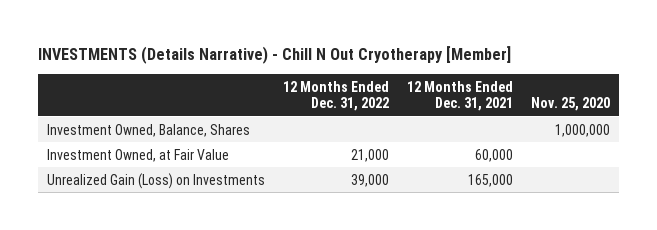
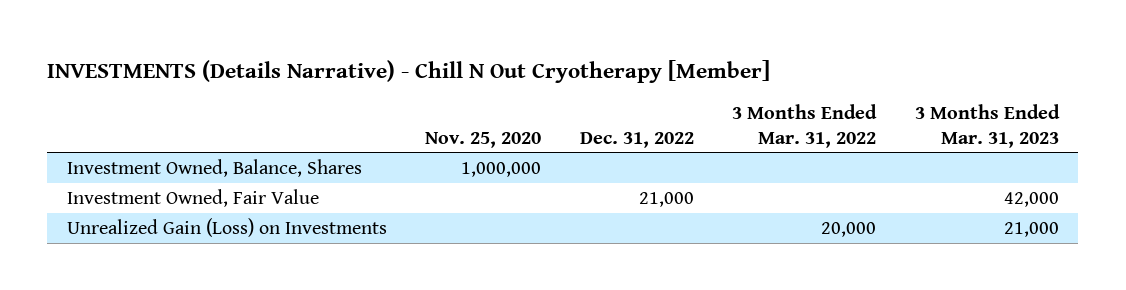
- | 12 Months Ended Dec. 31, 2022 | 12 Months Ended Dec. 31, 2021 | Nov. 25, 2020
+ | Nov. 25, 2020 | Dec. 31, 2022 | 3 Months Ended Mar. 31, 2022 | 3 Months Ended Mar. 31, 2023
- Investment Owned, at Fair Value | 21,000 | 60,000 |
+ Investment Owned, Fair Value | | 21,000 | | 42,000

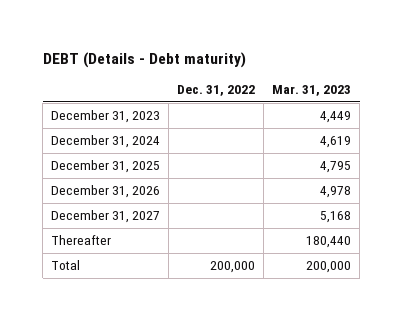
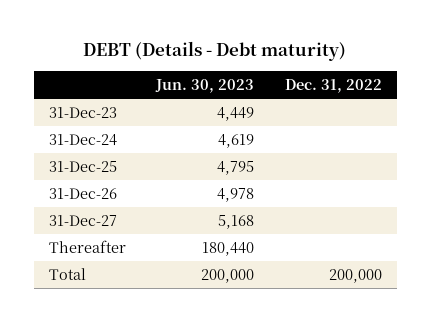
- | Dec. 31, 2022 | Mar. 31, 2023
+ | Jun. 30, 2023 | Dec. 31, 2022
- December 31, 2023 | | 4,449
- December 31, 2024 | | 4,619
- December 31, 2025 | | 4,795
- December 31, 2026 | | 4,978
- December 31, 2027 | | 5,168
+ 31-Dec-23 | 4,449 |
+ 31-Dec-24 | 4,619 |
+ 31-Dec-25 | 4,795 |
+ 31-Dec-26 | 4,978 |
+ 31-Dec-27 | 5,168 |

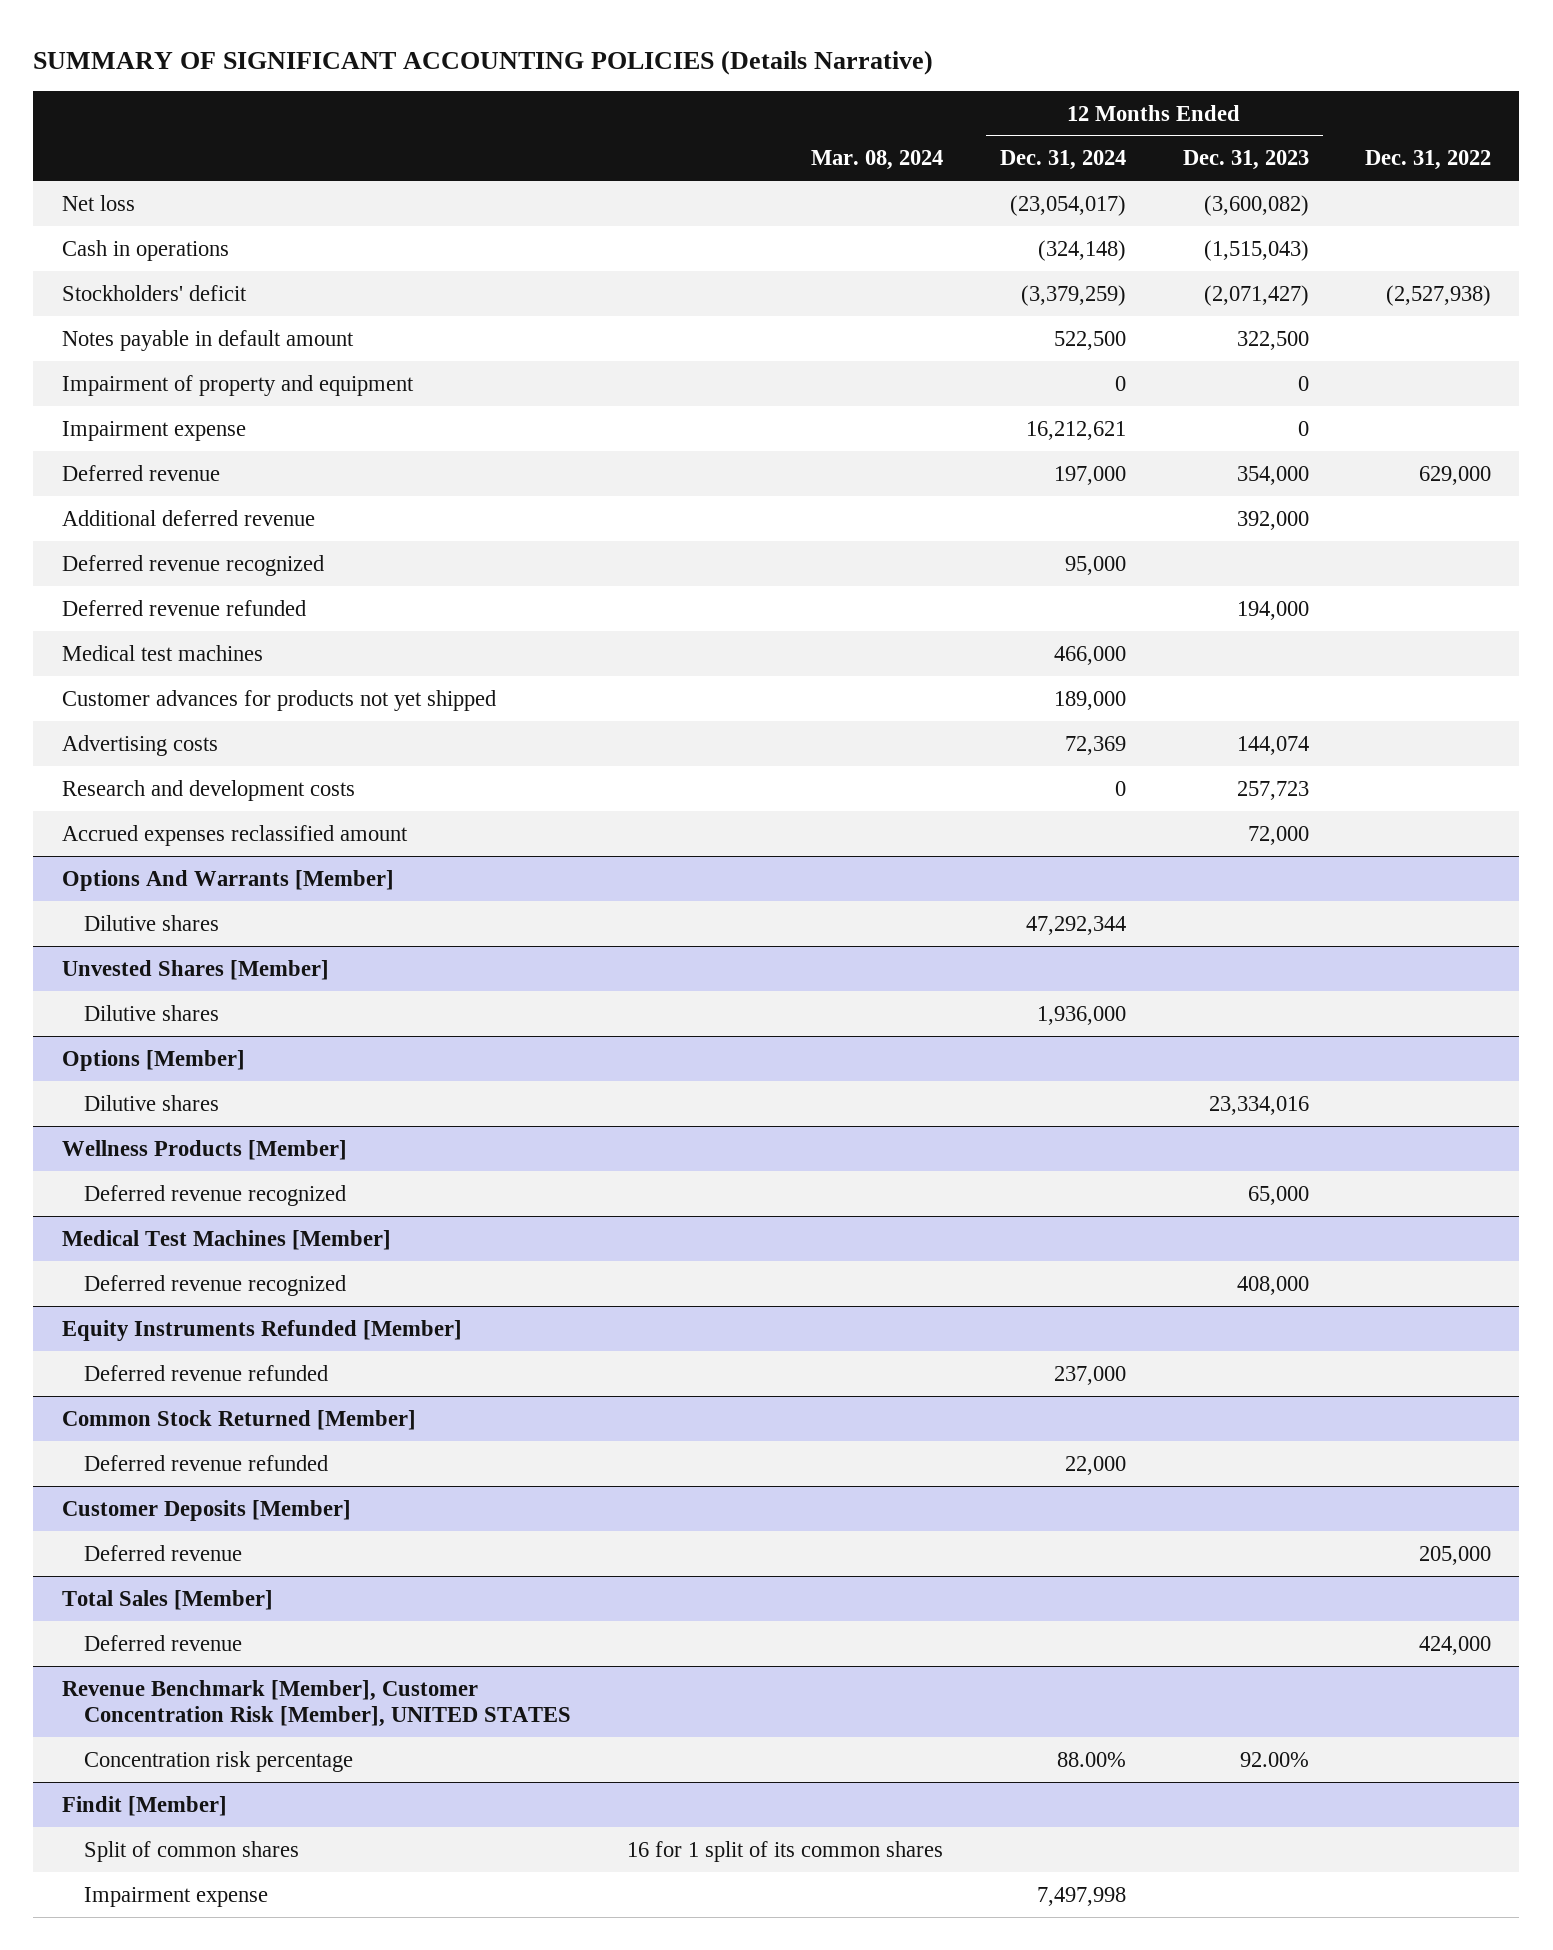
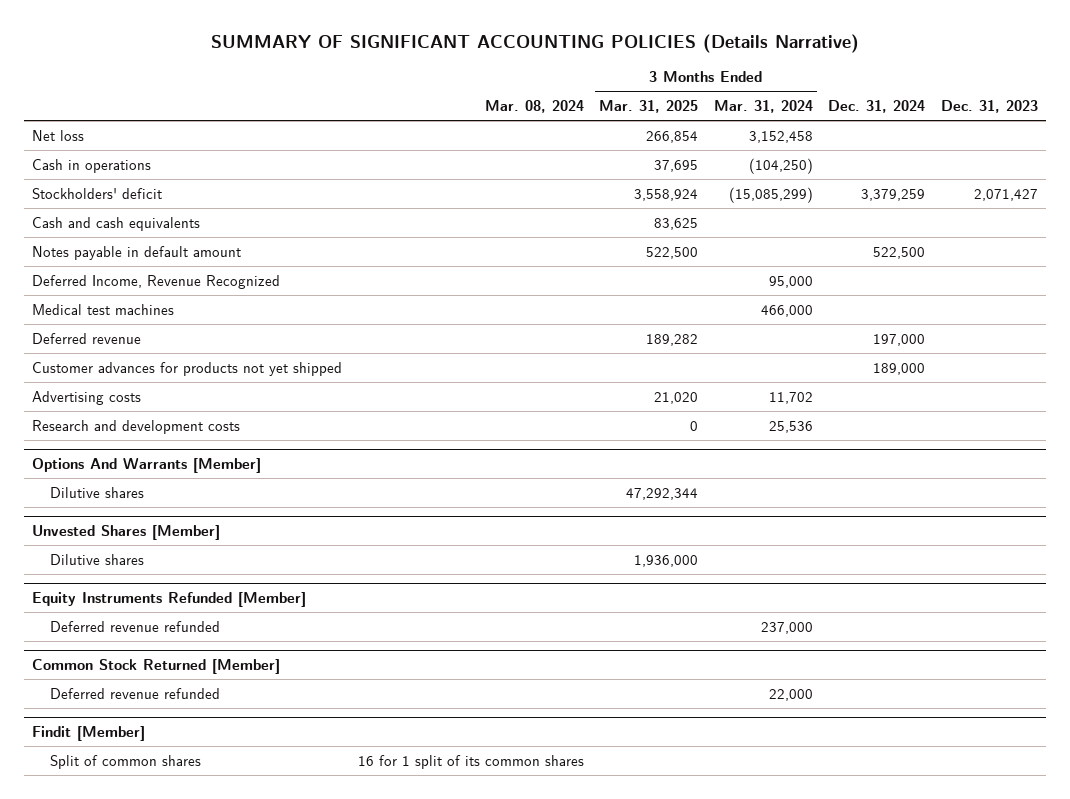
- | Mar. 08, 2024 | 12 Months Ended Dec. 31, 2024 | 12 Months Ended Dec. 31, 2023 | Dec. 31, 2022
+ | Mar. 08, 2024 | 3 Months Ended Mar. 31, 2025 | 3 Months Ended Mar. 31, 2024 | Dec. 31, 2024 | Dec. 31, 2023
+ Cash and cash equivalents | | 83,625 | | |
- Impairment of property and equipment | | 0 | 0 |
- Impairment expense | | 16,212,621 | 0 |
- Additional deferred revenue | | | 392,000 |
- Deferred revenue recognized | | 95,000 | |
- Deferred revenue refunded | | | 194,000 |
+ Deferred Income, Revenue Recognized | | | 95,000 | |
moved down: Deferred revenue | | 189,282 | | 197,000 |
- Accrued expenses reclassified amount | | | 72,000 |
- Options [Member]
- Dilutive shares | | | 23,334,016 |
- Wellness Products [Member]
- Deferred revenue recognized | | | 65,000 |
- Medical Test Machines [Member]
- Deferred revenue recognized | | | 408,000 |
- Customer Deposits [Member]
- Deferred revenue | | | | 205,000
- Total Sales [Member]
- Deferred revenue | | | | 424,000
- Revenue Benchmark [Member], Customer Concentration Risk [Member], UNITED STATES
- Concentration risk percentage | | 88.00% | 92.00% |
@ Findit [Member]
- Impairment expense | | 7,497,998 | |

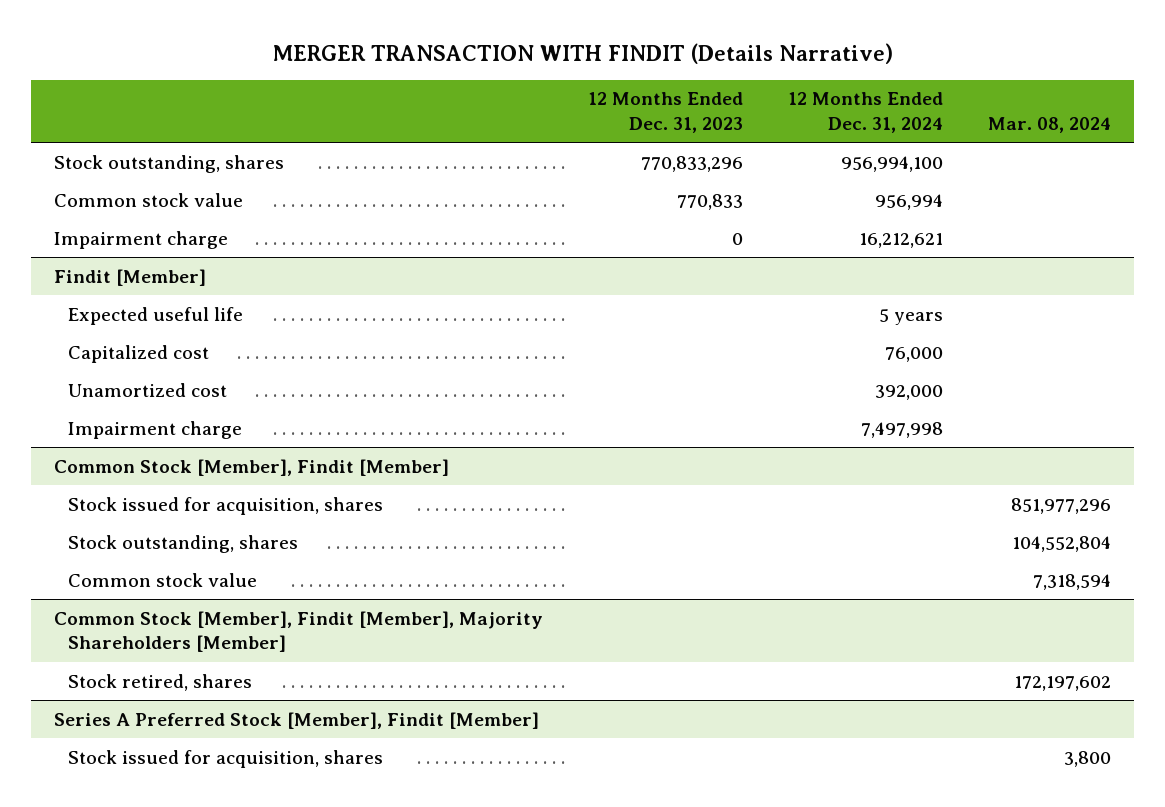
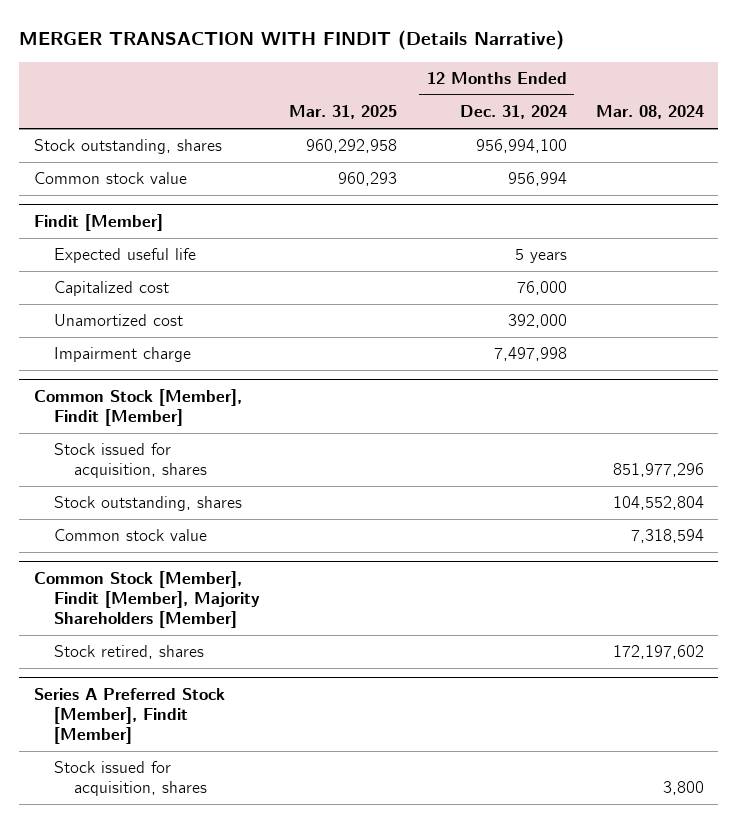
- | 12 Months Ended Dec. 31, 2023 | 12 Months Ended Dec. 31, 2024 | Mar. 08, 2024
+ | Mar. 31, 2025 | 12 Months Ended Dec. 31, 2024 | Mar. 08, 2024
- Impairment charge | 0 | 16,212,621 |

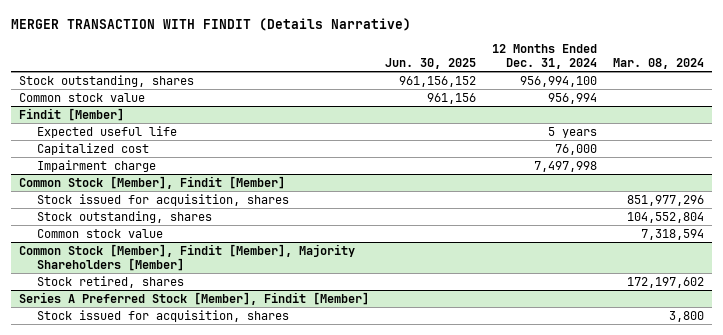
- | Mar. 31, 2025 | 12 Months Ended Dec. 31, 2024 | Mar. 08, 2024
+ | Jun. 30, 2025 | 12 Months Ended Dec. 31, 2024 | Mar. 08, 2024
@ Findit [Member]
- Unamortized cost | | 392,000 |

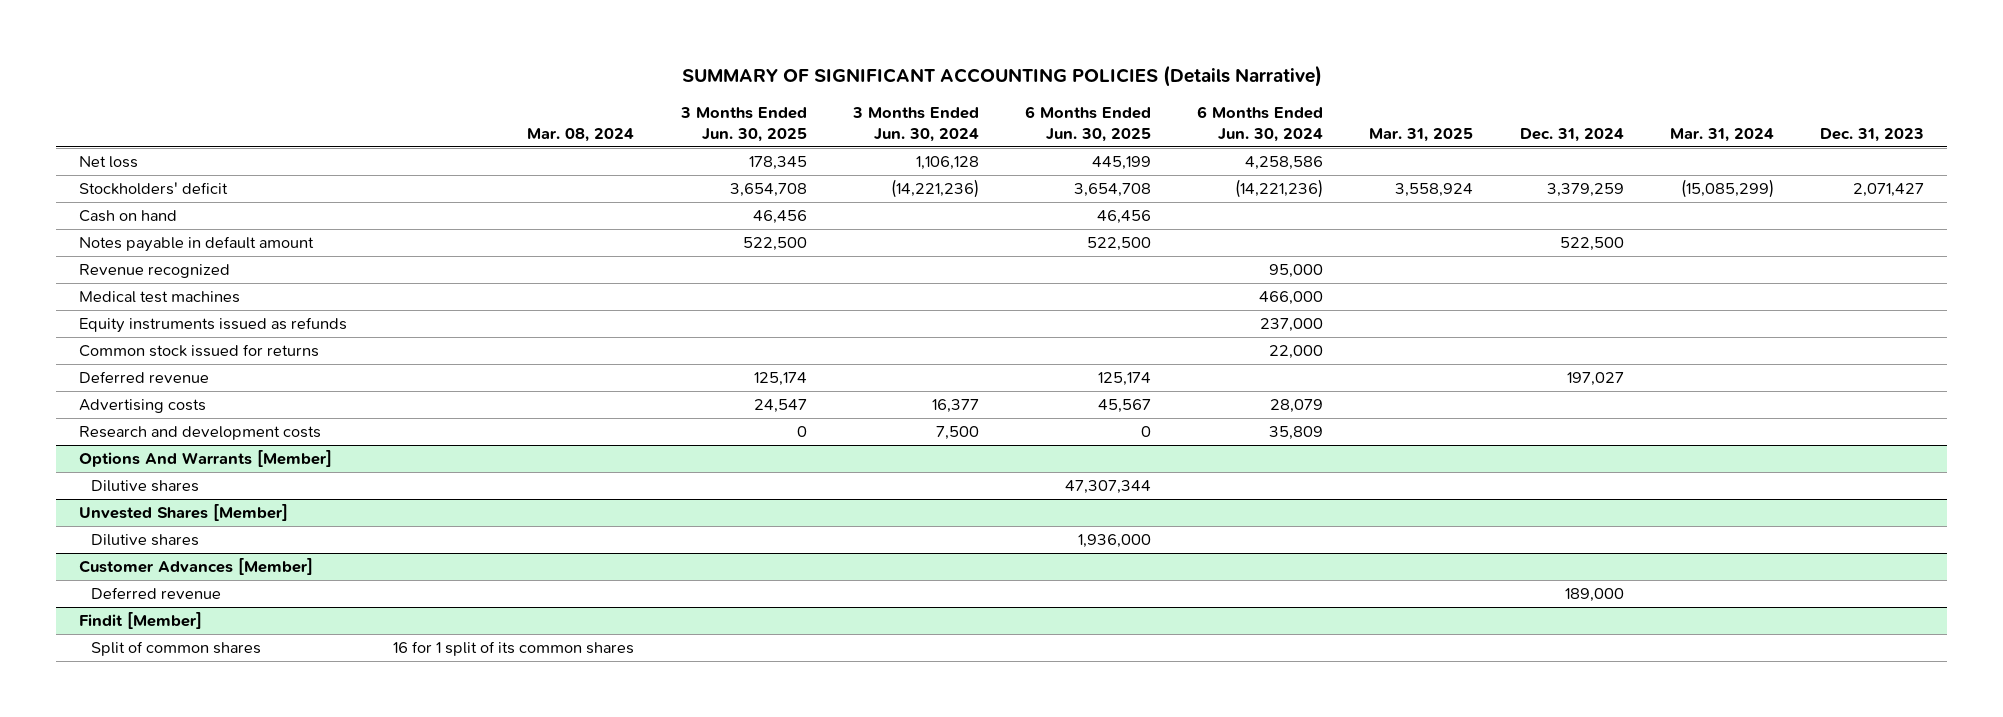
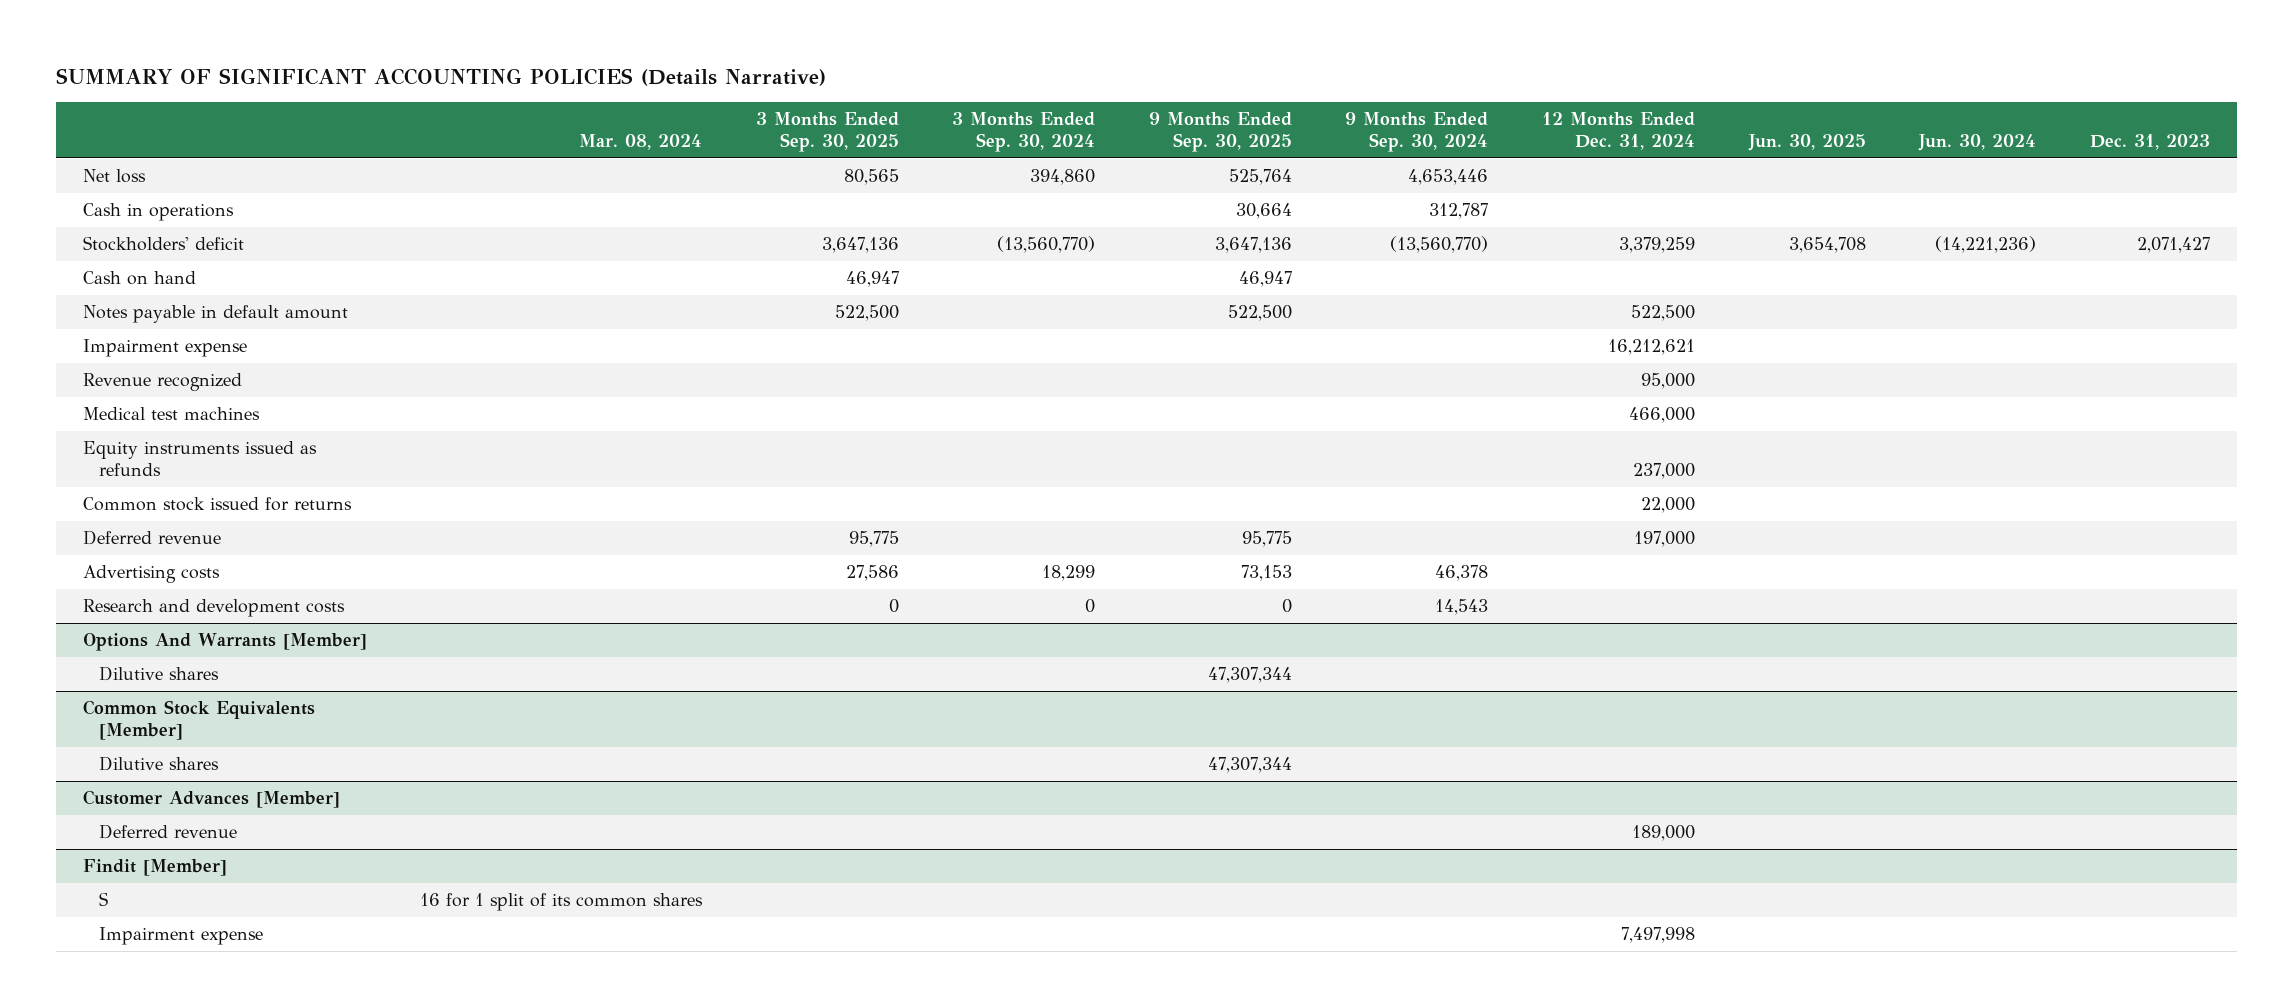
- | Mar. 08, 2024 | 3 Months Ended Jun. 30, 2025 | 3 Months Ended Jun. 30, 2024 | 6 Months Ended Jun. 30, 2025 | 6 Months Ended Jun. 30, 2024 | Mar. 31, 2025 | Dec. 31, 2024 | Mar. 31, 2024 | Dec. 31, 2023
+ | Mar. 08, 2024 | 3 Months Ended Sep. 30, 2025 | 3 Months Ended Sep. 30, 2024 | 9 Months Ended Sep. 30, 2025 | 9 Months Ended Sep. 30, 2024 | 12 Months Ended Dec. 31, 2024 | Jun. 30, 2025 | Jun. 30, 2024 | Dec. 31, 2023
+ Cash in operations | | | | 30,664 | 312,787 | | | |
+ Impairment expense | | | | | | 16,212,621 | | |
- Unvested Shares [Member]
- Dilutive shares | | | | 1,936,000 | | | | |
+ Common Stock Equivalents [Member]
+ Dilutive shares | | | | 47,307,344 | | | | |
@ Findit [Member]
- Split of common shares | 16 for 1 split of its common shares | | | | | | | |
+ S | 16 for 1 split of its common shares | | | | | | | |
+ Impairment expense | | | | | | 7,497,998 | | |

